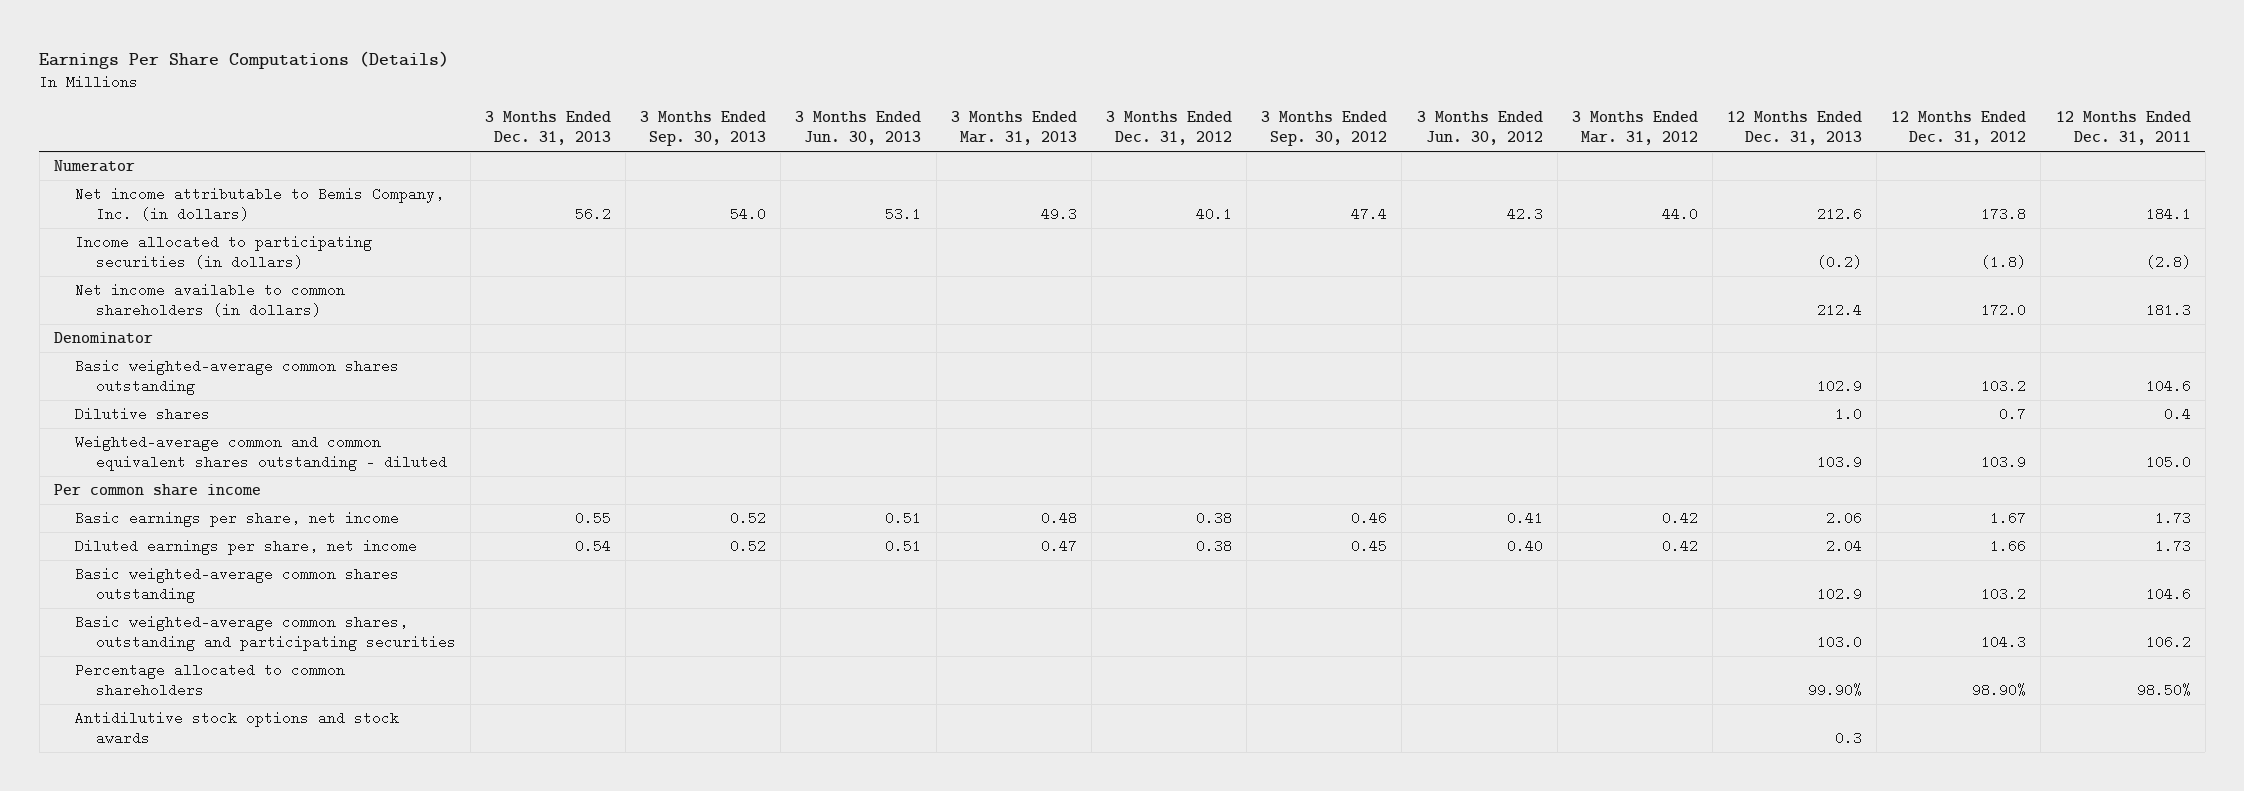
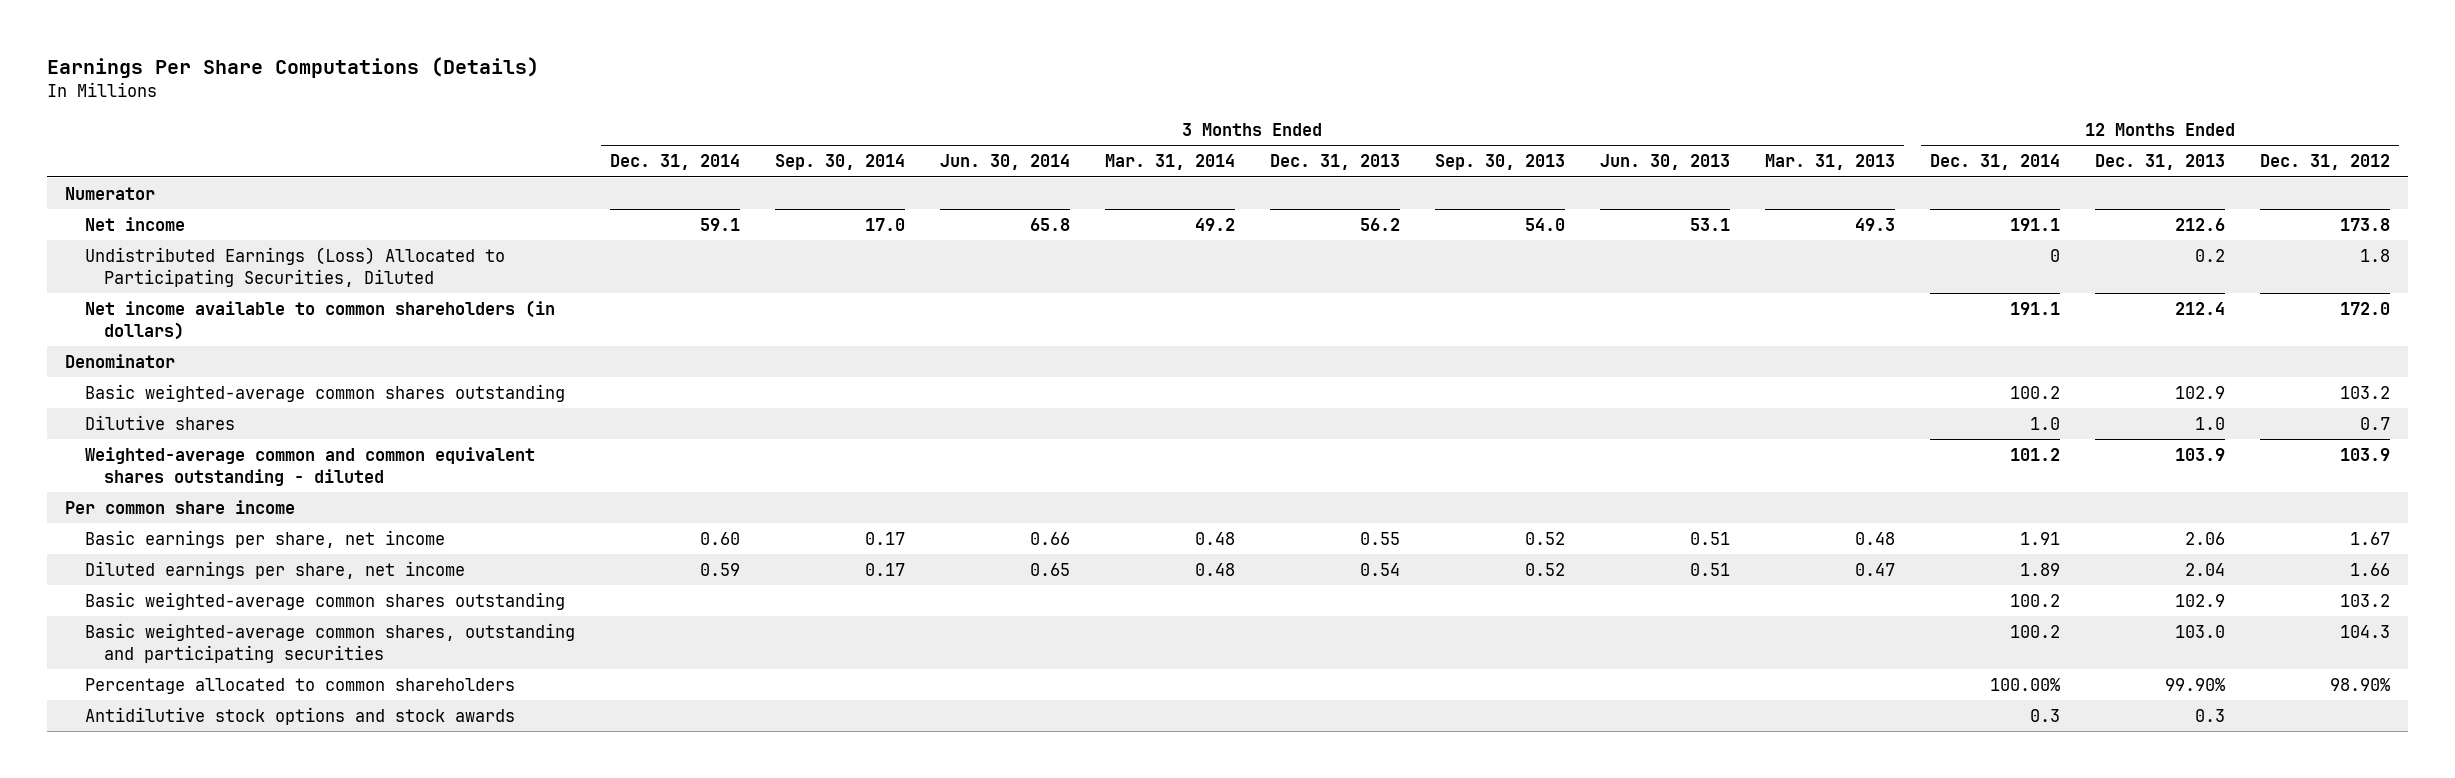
- | 3 Months Ended Dec. 31, 2013 | 3 Months Ended Sep. 30, 2013 | 3 Months Ended Jun. 30, 2013 | 3 Months Ended Mar. 31, 2013 | 3 Months Ended Dec. 31, 2012 | 3 Months Ended Sep. 30, 2012 | 3 Months Ended Jun. 30, 2012 | 3 Months Ended Mar. 31, 2012 | 12 Months Ended Dec. 31, 2013 | 12 Months Ended Dec. 31, 2012 | 12 Months Ended Dec. 31, 2011
+ | 3 Months Ended Dec. 31, 2014 | 3 Months Ended Sep. 30, 2014 | 3 Months Ended Jun. 30, 2014 | 3 Months Ended Mar. 31, 2014 | 3 Months Ended Dec. 31, 2013 | 3 Months Ended Sep. 30, 2013 | 3 Months Ended Jun. 30, 2013 | 3 Months Ended Mar. 31, 2013 | 12 Months Ended Dec. 31, 2014 | 12 Months Ended Dec. 31, 2013 | 12 Months Ended Dec. 31, 2012
- Net income attributable to Bemis Company, Inc. (in dollars) | 56.2 | 54.0 | 53.1 | 49.3 | 40.1 | 47.4 | 42.3 | 44.0 | 212.6 | 173.8 | 184.1
- Income allocated to participating securities (in dollars) | | | | | | | | | (0.2) | (1.8) | (2.8)
+ Net income | 59.1 | 17.0 | 65.8 | 49.2 | 56.2 | 54.0 | 53.1 | 49.3 | 191.1 | 212.6 | 173.8
+ Undistributed Earnings (Loss) Allocated to Participating Securities, Diluted | | | | | | | | | 0 | 0.2 | 1.8

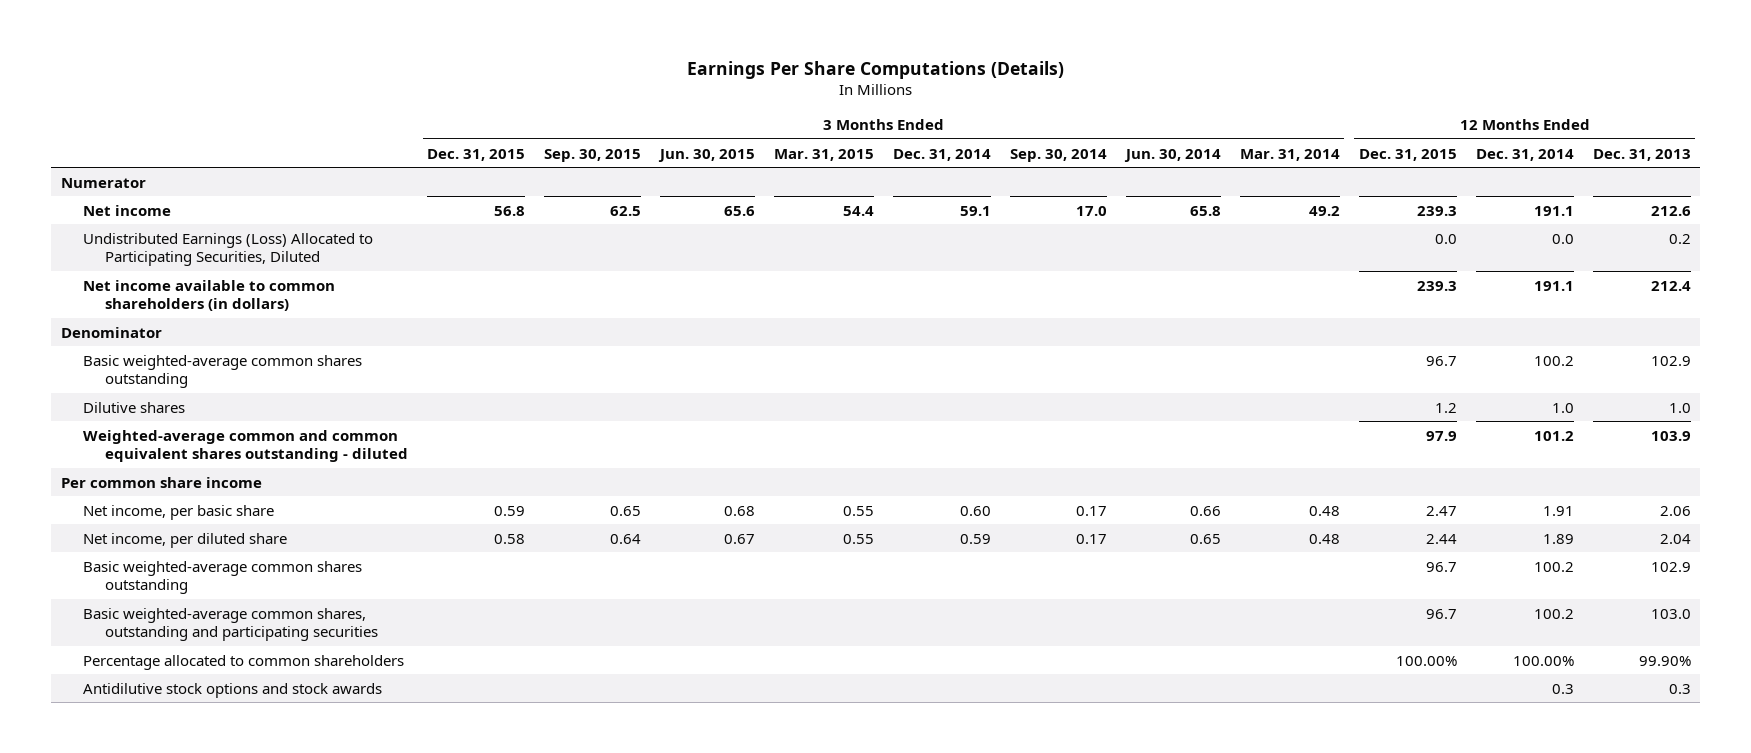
- | 3 Months Ended Dec. 31, 2014 | 3 Months Ended Sep. 30, 2014 | 3 Months Ended Jun. 30, 2014 | 3 Months Ended Mar. 31, 2014 | 3 Months Ended Dec. 31, 2013 | 3 Months Ended Sep. 30, 2013 | 3 Months Ended Jun. 30, 2013 | 3 Months Ended Mar. 31, 2013 | 12 Months Ended Dec. 31, 2014 | 12 Months Ended Dec. 31, 2013 | 12 Months Ended Dec. 31, 2012
+ | 3 Months Ended Dec. 31, 2015 | 3 Months Ended Sep. 30, 2015 | 3 Months Ended Jun. 30, 2015 | 3 Months Ended Mar. 31, 2015 | 3 Months Ended Dec. 31, 2014 | 3 Months Ended Sep. 30, 2014 | 3 Months Ended Jun. 30, 2014 | 3 Months Ended Mar. 31, 2014 | 12 Months Ended Dec. 31, 2015 | 12 Months Ended Dec. 31, 2014 | 12 Months Ended Dec. 31, 2013
- Undistributed Earnings (Loss) Allocated to Participating Securities, Diluted | | | | | | | | | 0 | 0.2 | 1.8
+ Undistributed Earnings (Loss) Allocated to Participating Securities, Diluted | | | | | | | | | 0.0 | 0.0 | 0.2
- Basic earnings per share, net income | 0.60 | 0.17 | 0.66 | 0.48 | 0.55 | 0.52 | 0.51 | 0.48 | 1.91 | 2.06 | 1.67
- Diluted earnings per share, net income | 0.59 | 0.17 | 0.65 | 0.48 | 0.54 | 0.52 | 0.51 | 0.47 | 1.89 | 2.04 | 1.66
+ Net income, per basic share | 0.59 | 0.65 | 0.68 | 0.55 | 0.60 | 0.17 | 0.66 | 0.48 | 2.47 | 1.91 | 2.06
+ Net income, per diluted share | 0.58 | 0.64 | 0.67 | 0.55 | 0.59 | 0.17 | 0.65 | 0.48 | 2.44 | 1.89 | 2.04

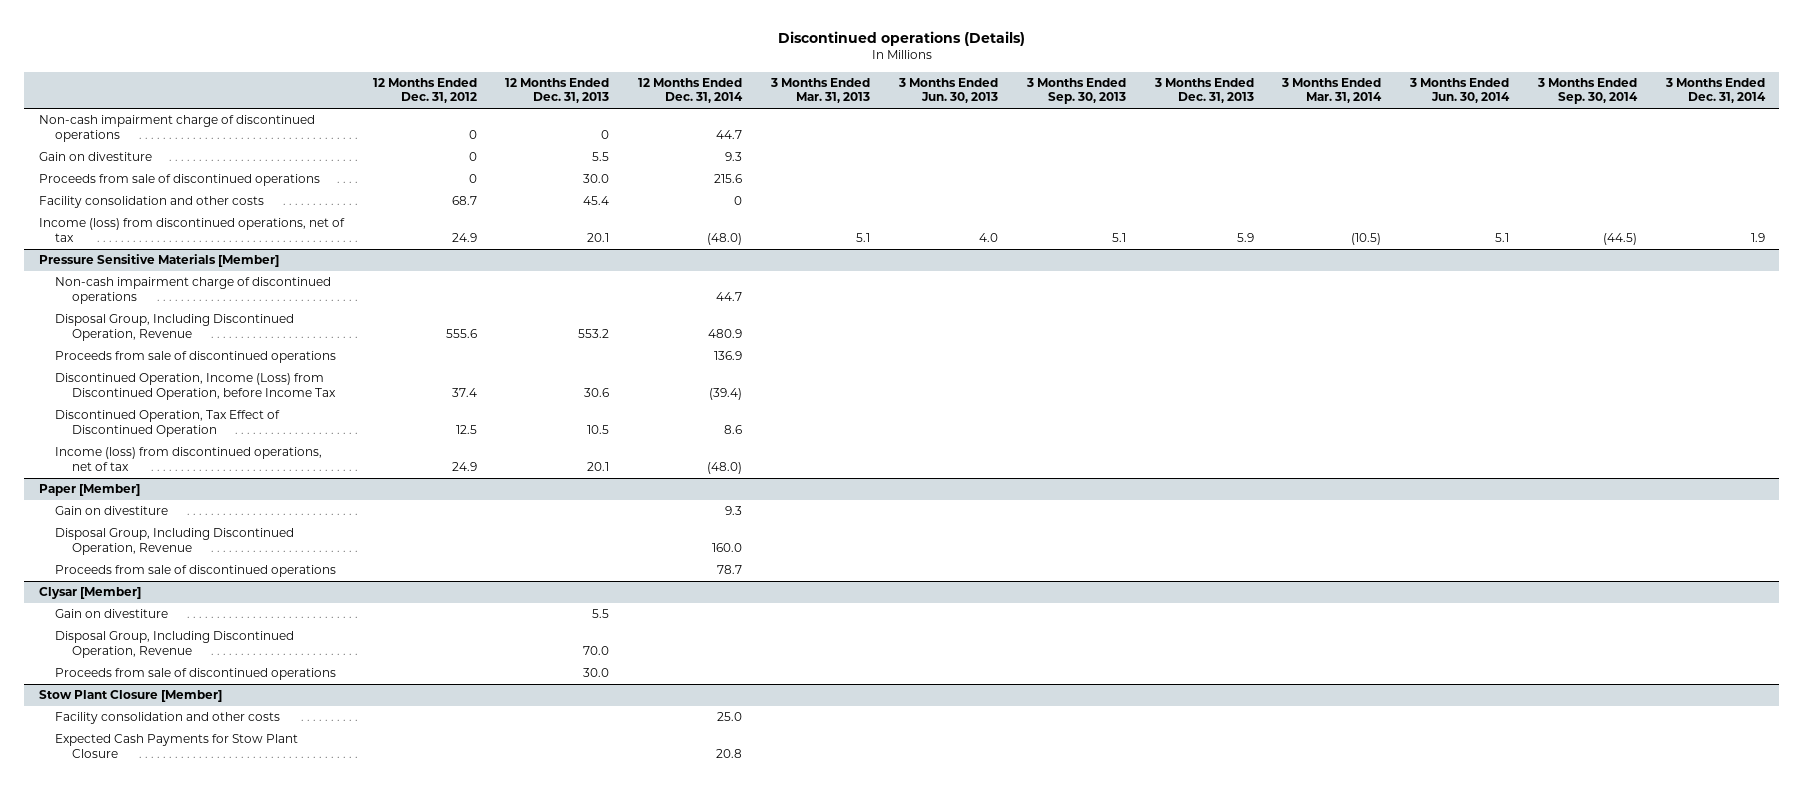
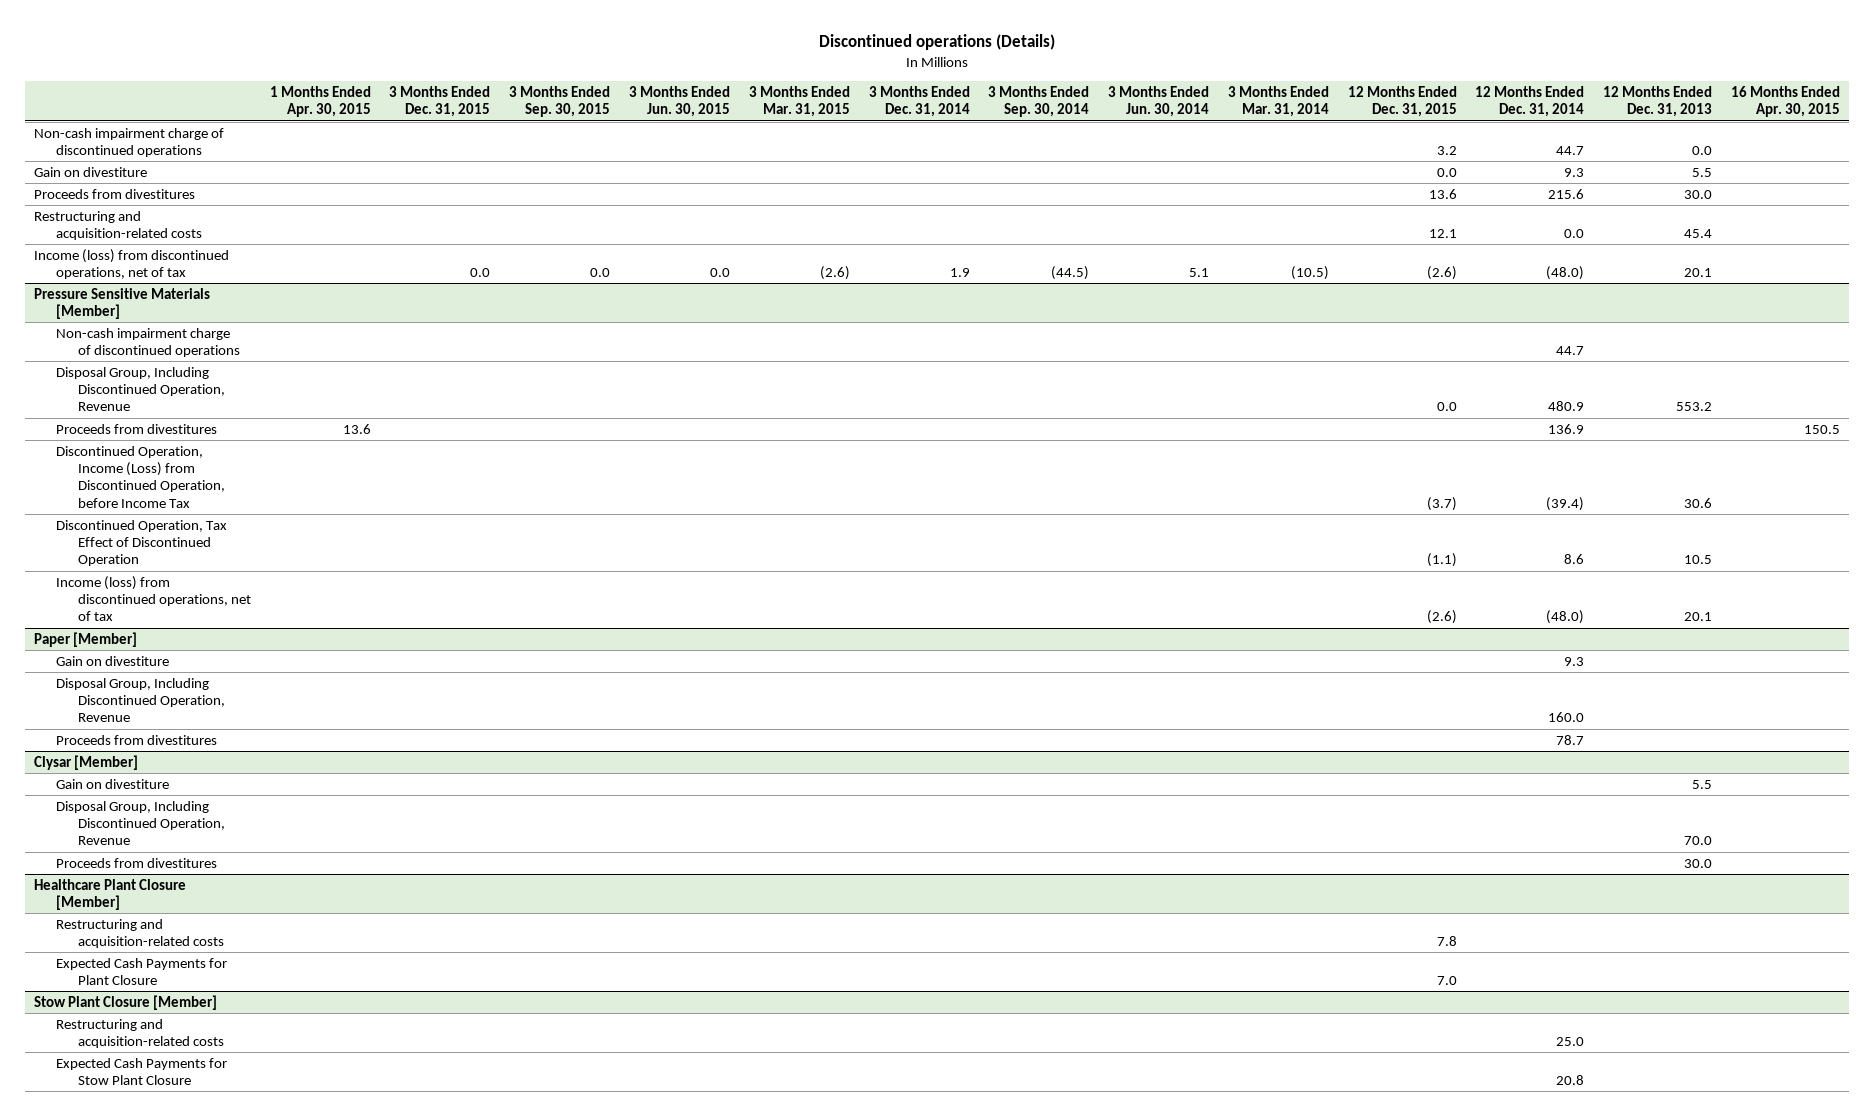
- | 12 Months Ended Dec. 31, 2012 | 12 Months Ended Dec. 31, 2013 | 12 Months Ended Dec. 31, 2014 | 3 Months Ended Mar. 31, 2013 | 3 Months Ended Jun. 30, 2013 | 3 Months Ended Sep. 30, 2013 | 3 Months Ended Dec. 31, 2013 | 3 Months Ended Mar. 31, 2014 | 3 Months Ended Jun. 30, 2014 | 3 Months Ended Sep. 30, 2014 | 3 Months Ended Dec. 31, 2014
+ | 1 Months Ended Apr. 30, 2015 | 3 Months Ended Dec. 31, 2015 | 3 Months Ended Sep. 30, 2015 | 3 Months Ended Jun. 30, 2015 | 3 Months Ended Mar. 31, 2015 | 3 Months Ended Dec. 31, 2014 | 3 Months Ended Sep. 30, 2014 | 3 Months Ended Jun. 30, 2014 | 3 Months Ended Mar. 31, 2014 | 12 Months Ended Dec. 31, 2015 | 12 Months Ended Dec. 31, 2014 | 12 Months Ended Dec. 31, 2013 | 16 Months Ended Apr. 30, 2015
- Non-cash impairment charge of discontinued operations | 0 | 0 | 44.7 | | | | | | | |
+ Non-cash impairment charge of discontinued operations | | | | | | | | | | 3.2 | 44.7 | 0.0 |
- Proceeds from sale of discontinued operations | 0 | 30.0 | 215.6 | | | | | | | |
- Facility consolidation and other costs | 68.7 | 45.4 | 0 | | | | | | | |
+ Proceeds from divestitures | | | | | | | | | | 13.6 | 215.6 | 30.0 |
+ Restructuring and acquisition-related costs | | | | | | | | | | 12.1 | 0.0 | 45.4 |
@ Pressure Sensitive Materials [Member]
- Proceeds from sale of discontinued operations | | | 136.9 | | | | | | | |
+ Proceeds from divestitures | 13.6 | | | | | | | | | | 136.9 | | 150.5
@ Paper [Member]
- Proceeds from sale of discontinued operations | | | 78.7 | | | | | | | |
+ Proceeds from divestitures | | | | | | | | | | | 78.7 | |
@ Clysar [Member]
- Proceeds from sale of discontinued operations | | 30.0 | | | | | | | | |
+ Proceeds from divestitures | | | | | | | | | | | | 30.0 |
+ Healthcare Plant Closure [Member]
+ Restructuring and acquisition-related costs | | | | | | | | | | 7.8 | | |
+ Expected Cash Payments for Plant Closure | | | | | | | | | | 7.0 | | |
@ Stow Plant Closure [Member]
- Facility consolidation and other costs | | | 25.0 | | | | | | | |
+ Restructuring and acquisition-related costs | | | | | | | | | | | 25.0 | |

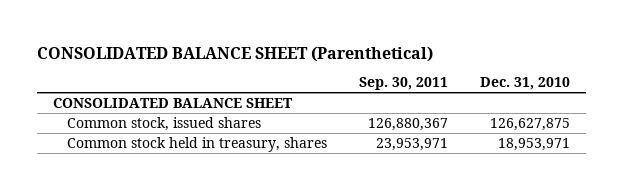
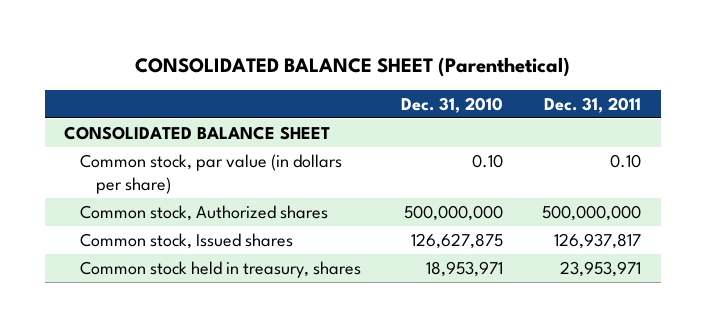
- | Sep. 30, 2011 | Dec. 31, 2010
+ | Dec. 31, 2010 | Dec. 31, 2011
- Common stock, issued shares | 126,880,367 | 126,627,875
+ Common stock, par value (in dollars per share) | 0.10 | 0.10
+ Common stock, Authorized shares | 500,000,000 | 500,000,000
+ Common stock, Issued shares | 126,627,875 | 126,937,817

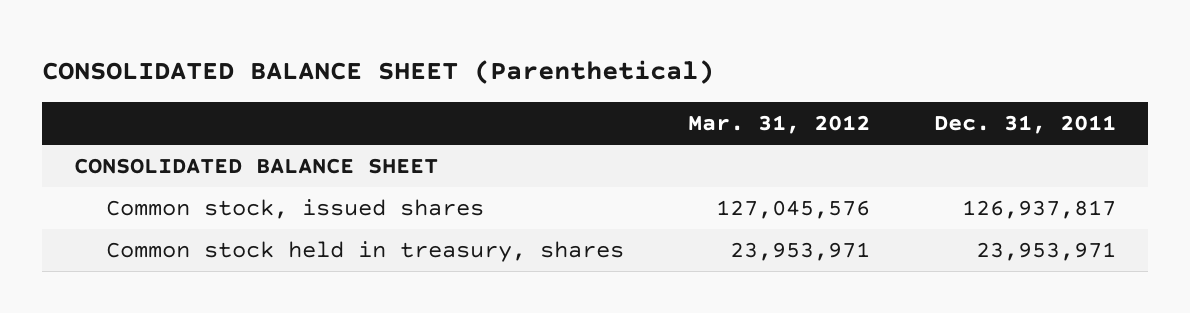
- | Dec. 31, 2010 | Dec. 31, 2011
+ | Mar. 31, 2012 | Dec. 31, 2011
- Common stock, par value (in dollars per share) | 0.10 | 0.10
- Common stock, Authorized shares | 500,000,000 | 500,000,000
- Common stock, Issued shares | 126,627,875 | 126,937,817
+ Common stock, issued shares | 127,045,576 | 126,937,817

